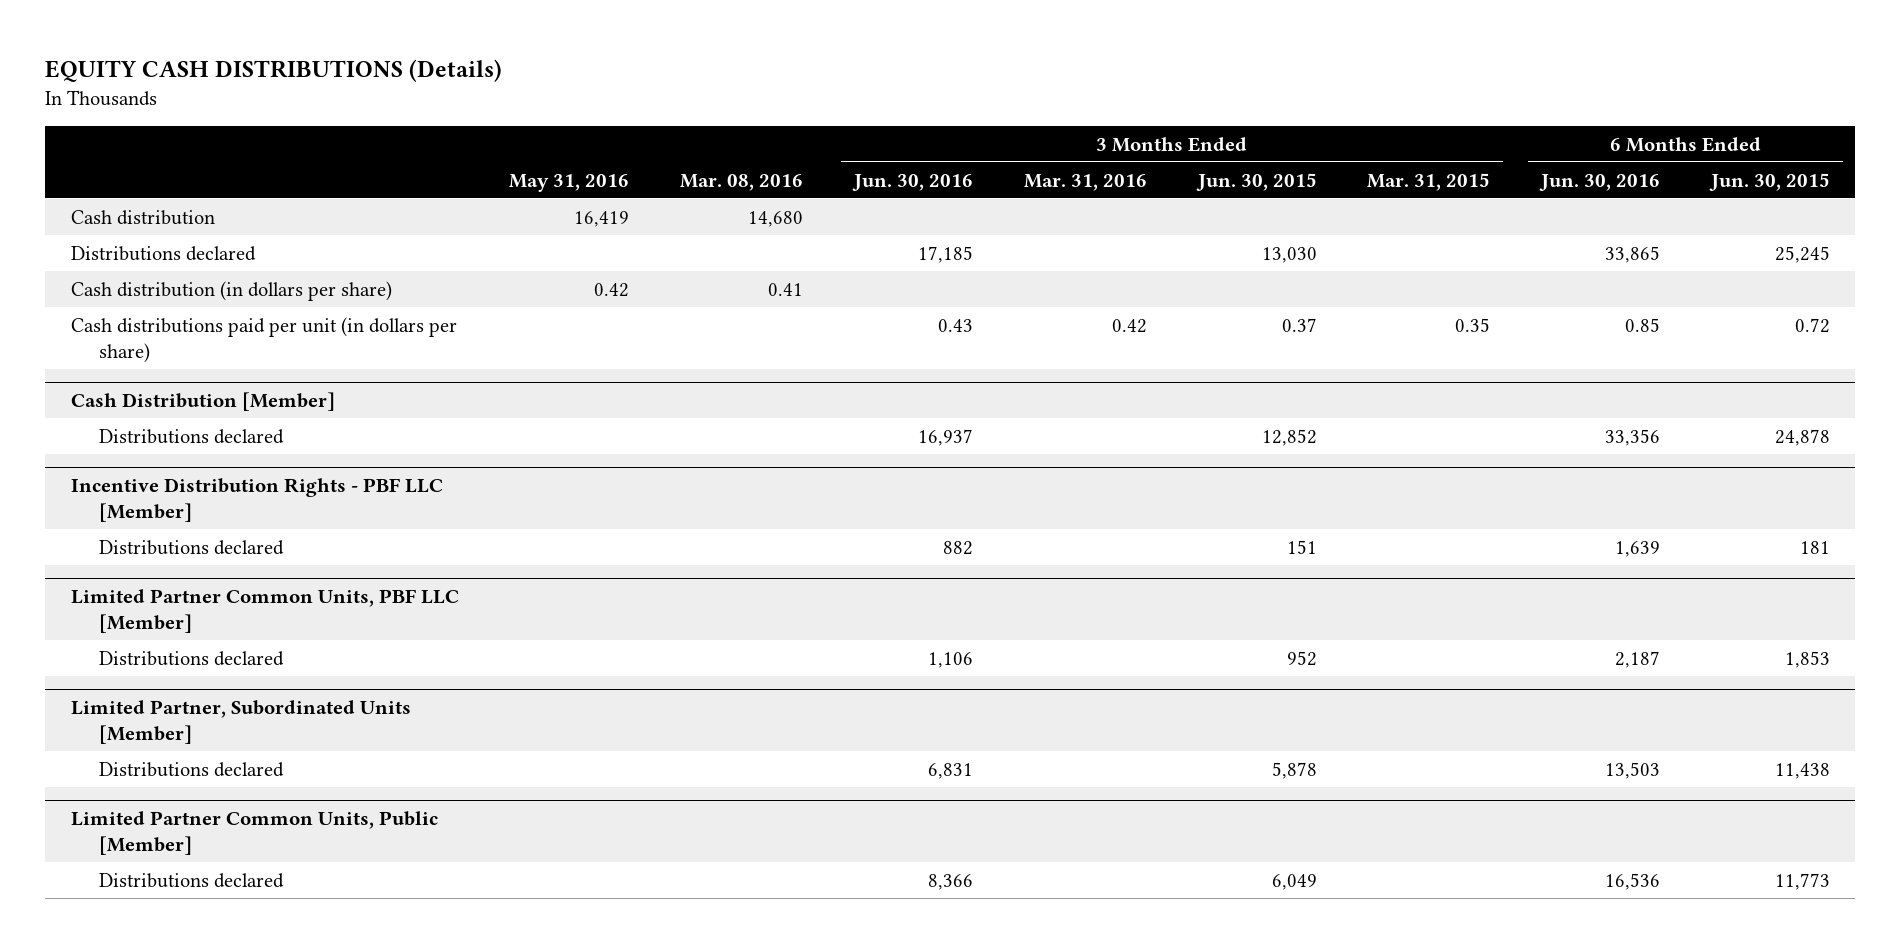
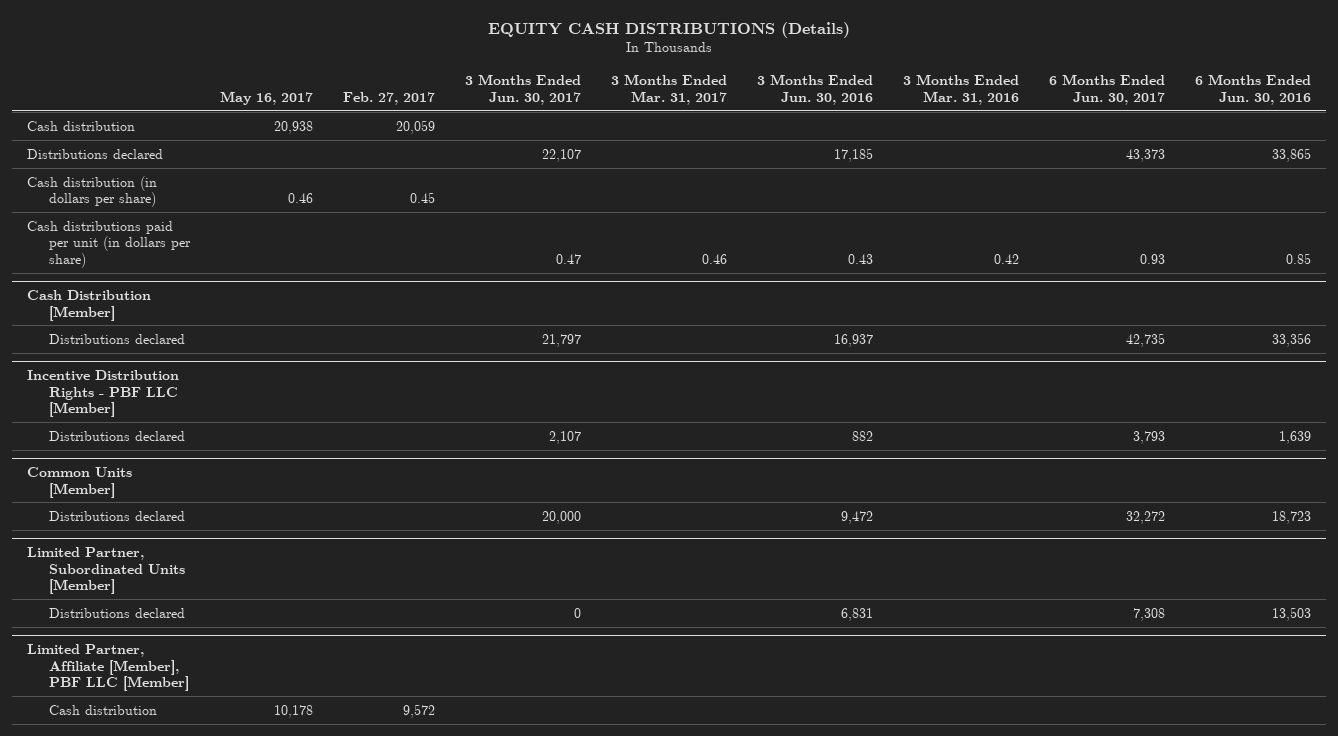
- | May 31, 2016 | Mar. 08, 2016 | 3 Months Ended Jun. 30, 2016 | 3 Months Ended Mar. 31, 2016 | 3 Months Ended Jun. 30, 2015 | 3 Months Ended Mar. 31, 2015 | 6 Months Ended Jun. 30, 2016 | 6 Months Ended Jun. 30, 2015
+ | May 16, 2017 | Feb. 27, 2017 | 3 Months Ended Jun. 30, 2017 | 3 Months Ended Mar. 31, 2017 | 3 Months Ended Jun. 30, 2016 | 3 Months Ended Mar. 31, 2016 | 6 Months Ended Jun. 30, 2017 | 6 Months Ended Jun. 30, 2016
- Limited Partner Common Units, PBF LLC [Member]
- Distributions declared | | | 1,106 | | 952 | | 2,187 | 1,853
+ Common Units [Member]
+ Distributions declared | | | 20,000 | | 9,472 | | 32,272 | 18,723
- Limited Partner Common Units, Public [Member]
- Distributions declared | | | 8,366 | | 6,049 | | 16,536 | 11,773
+ Limited Partner, Affiliate [Member], PBF LLC [Member]
+ Cash distribution | 10,178 | 9,572 | | | | | |

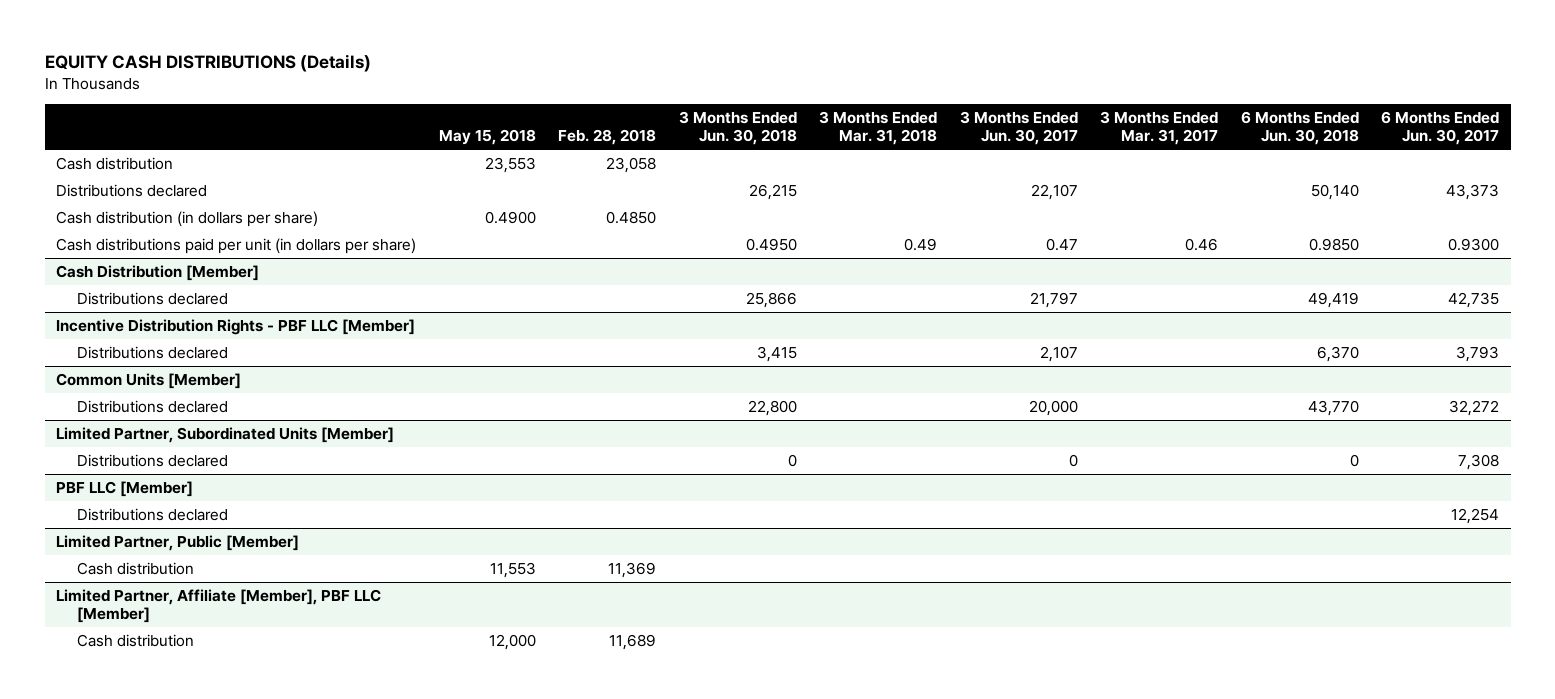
- | May 16, 2017 | Feb. 27, 2017 | 3 Months Ended Jun. 30, 2017 | 3 Months Ended Mar. 31, 2017 | 3 Months Ended Jun. 30, 2016 | 3 Months Ended Mar. 31, 2016 | 6 Months Ended Jun. 30, 2017 | 6 Months Ended Jun. 30, 2016
+ | May 15, 2018 | Feb. 28, 2018 | 3 Months Ended Jun. 30, 2018 | 3 Months Ended Mar. 31, 2018 | 3 Months Ended Jun. 30, 2017 | 3 Months Ended Mar. 31, 2017 | 6 Months Ended Jun. 30, 2018 | 6 Months Ended Jun. 30, 2017
- Cash distributions paid per unit (in dollars per share) | | | 0.47 | 0.46 | 0.43 | 0.42 | 0.93 | 0.85
+ Cash distributions paid per unit (in dollars per share) | | | 0.4950 | 0.49 | 0.47 | 0.46 | 0.9850 | 0.9300
+ PBF LLC [Member]
+ Distributions declared | | | | | | | | 12,254
+ Limited Partner, Public [Member]
+ Cash distribution | 11,553 | 11,369 | | | | | |

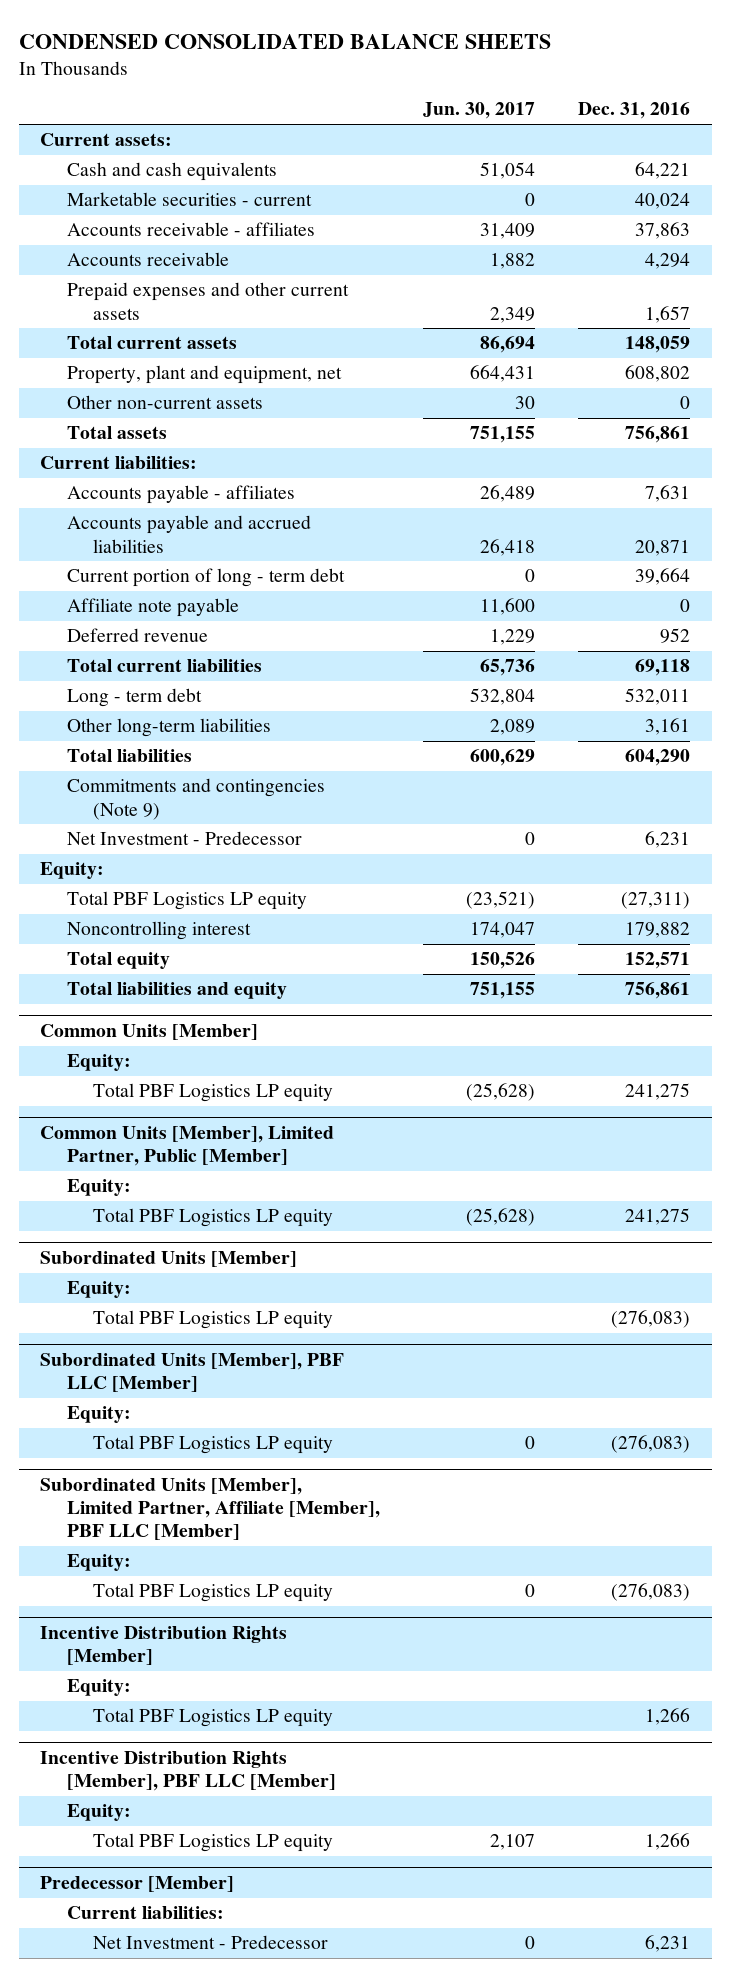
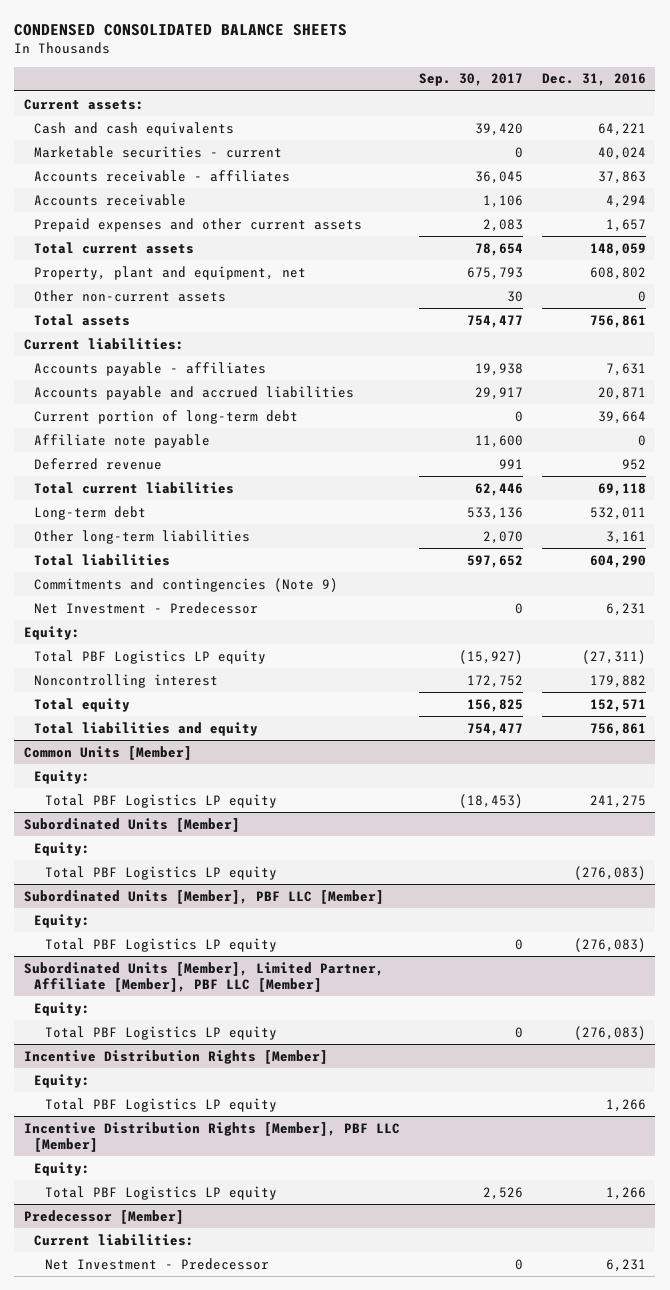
- | Jun. 30, 2017 | Dec. 31, 2016
+ | Sep. 30, 2017 | Dec. 31, 2016
- Current portion of long - term debt | 0 | 39,664
+ Current portion of long-term debt | 0 | 39,664
- Long - term debt | 532,804 | 532,011
+ Long-term debt | 533,136 | 532,011
- Common Units [Member], Limited Partner, Public [Member]
- Equity:
- Total PBF Logistics LP equity | (25,628) | 241,275

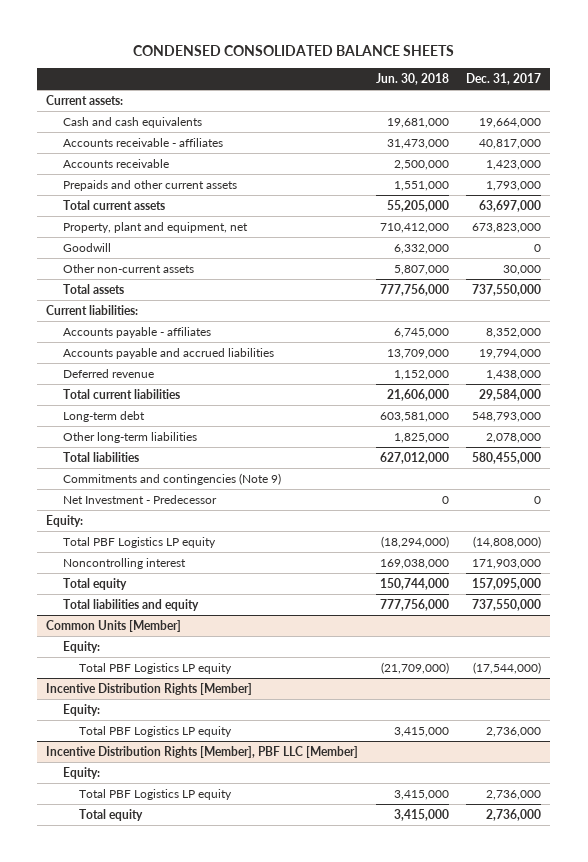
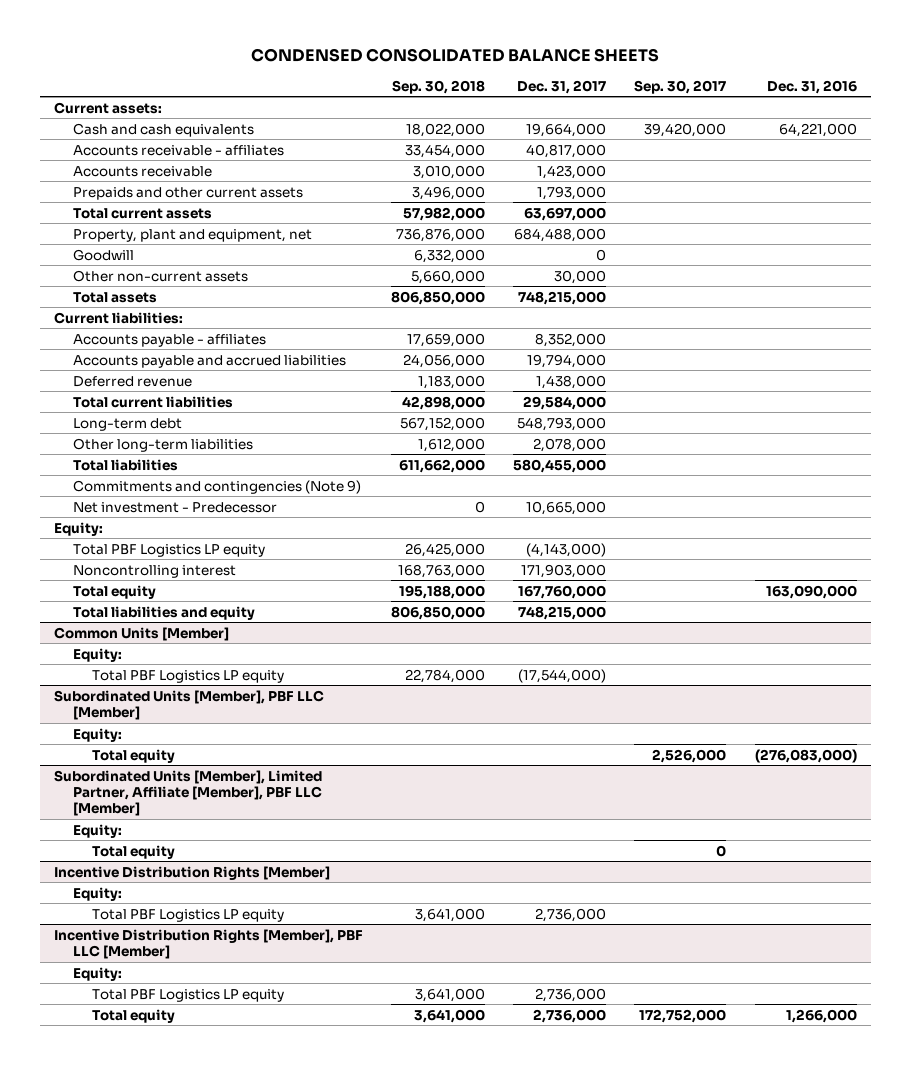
- | Jun. 30, 2018 | Dec. 31, 2017
+ | Sep. 30, 2018 | Dec. 31, 2017 | Sep. 30, 2017 | Dec. 31, 2016
- Property, plant and equipment, net | 710,412,000 | 673,823,000
+ Property, plant and equipment, net | 736,876,000 | 684,488,000 | |
- Total assets | 777,756,000 | 737,550,000
+ Total assets | 806,850,000 | 748,215,000 | |
- Net Investment - Predecessor | 0 | 0
+ Net investment - Predecessor | 0 | 10,665,000 | |
- Total PBF Logistics LP equity | (18,294,000) | (14,808,000)
+ Total PBF Logistics LP equity | 26,425,000 | (4,143,000) | |
- Total equity | 150,744,000 | 157,095,000
- Total liabilities and equity | 777,756,000 | 737,550,000
+ Total equity | 195,188,000 | 167,760,000 | | 163,090,000
+ Total liabilities and equity | 806,850,000 | 748,215,000 | |
+ Subordinated Units [Member], PBF LLC [Member]
+ Equity:
+ Total equity | | | 2,526,000 | (276,083,000)
+ Subordinated Units [Member], Limited Partner, Affiliate [Member], PBF LLC [Member]
+ Equity:
+ Total equity | | | 0 |

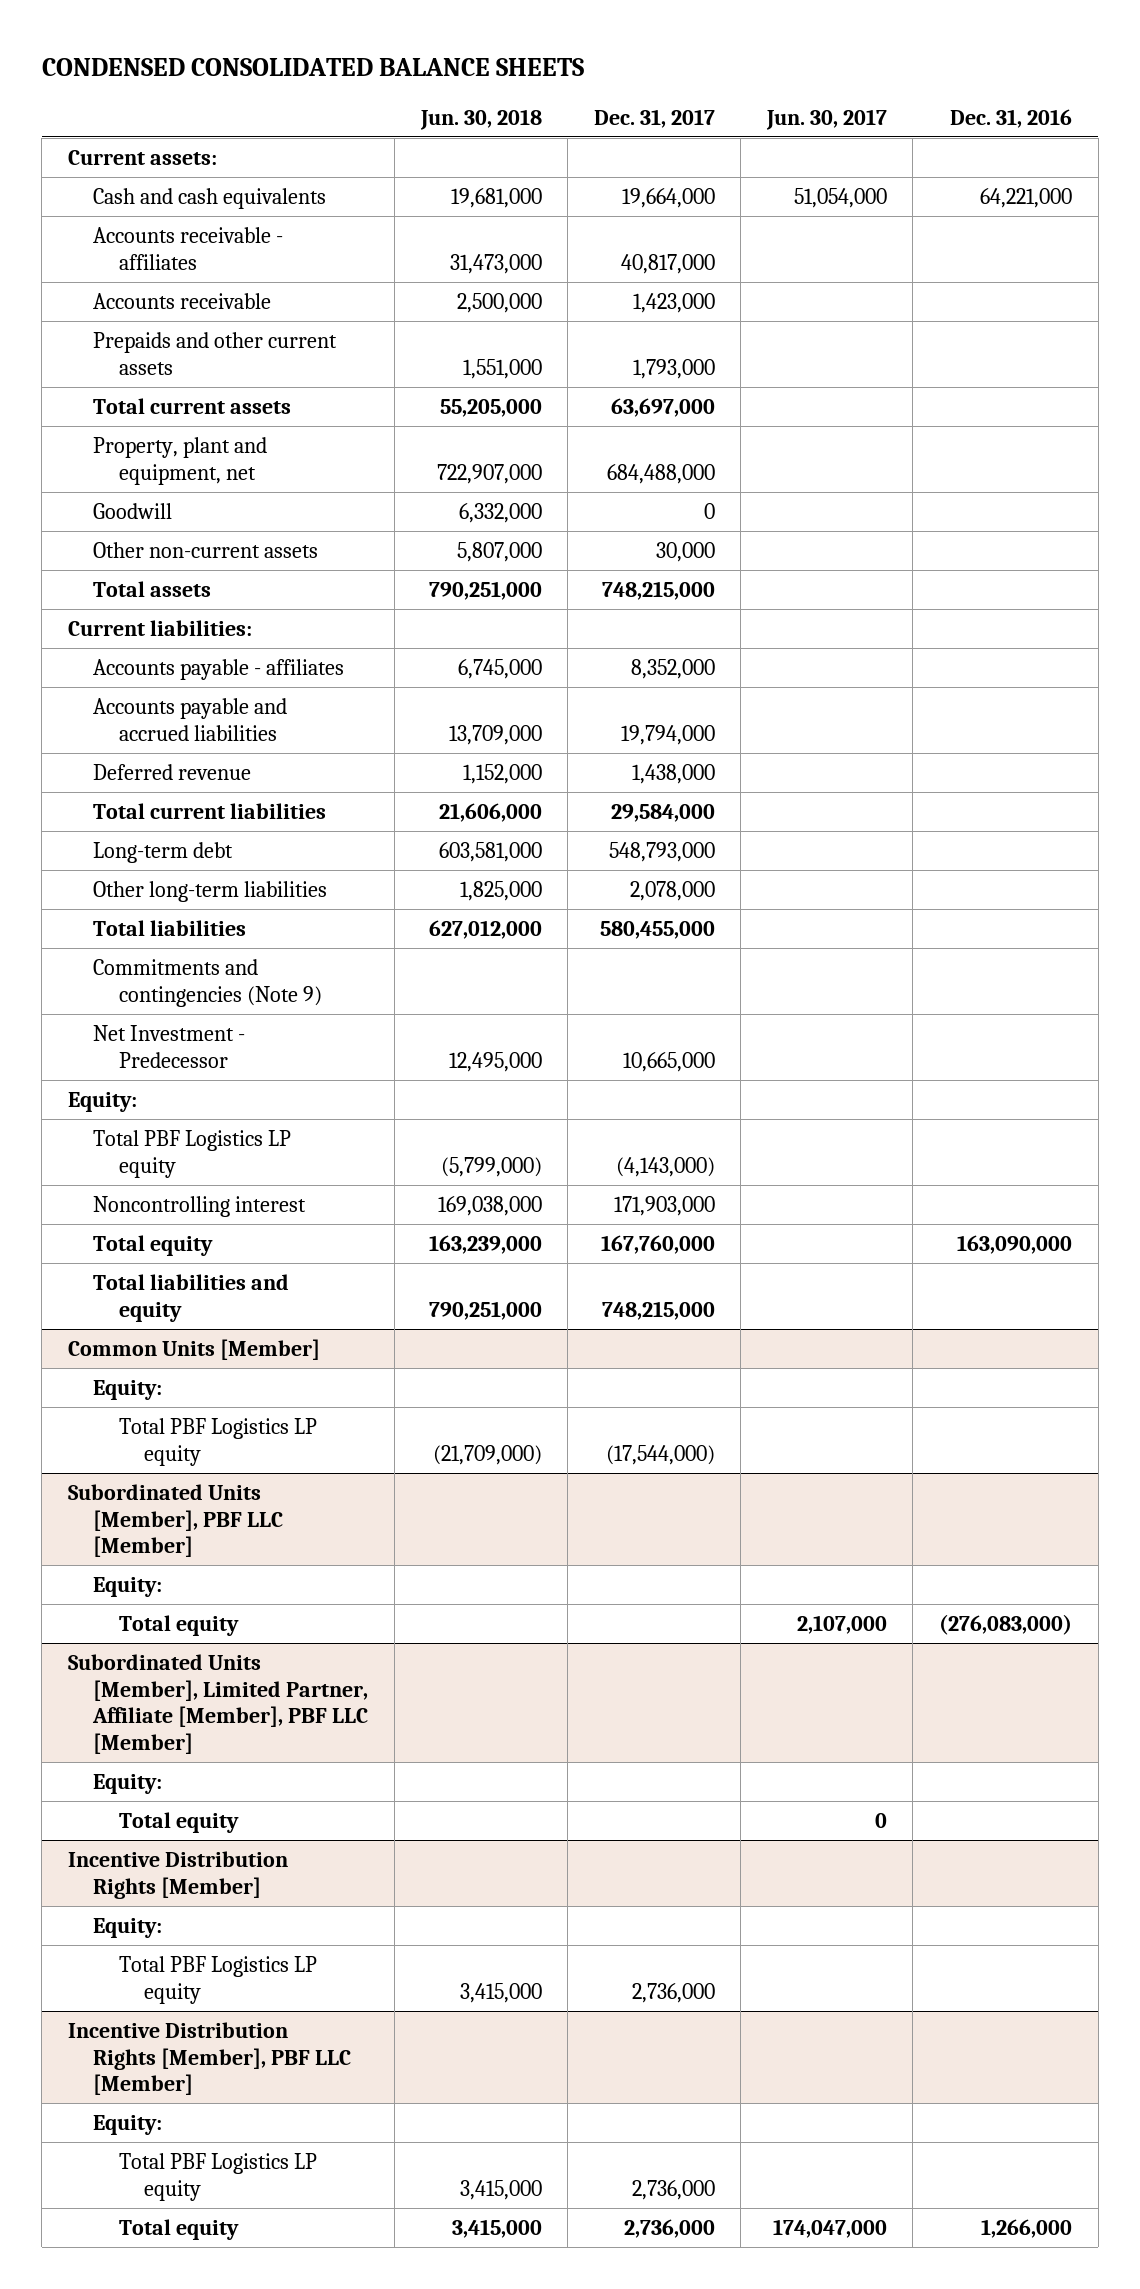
- | Sep. 30, 2018 | Dec. 31, 2017 | Sep. 30, 2017 | Dec. 31, 2016
+ | Jun. 30, 2018 | Dec. 31, 2017 | Jun. 30, 2017 | Dec. 31, 2016
- Net investment - Predecessor | 0 | 10,665,000 | |
+ Net Investment - Predecessor | 12,495,000 | 10,665,000 | |

